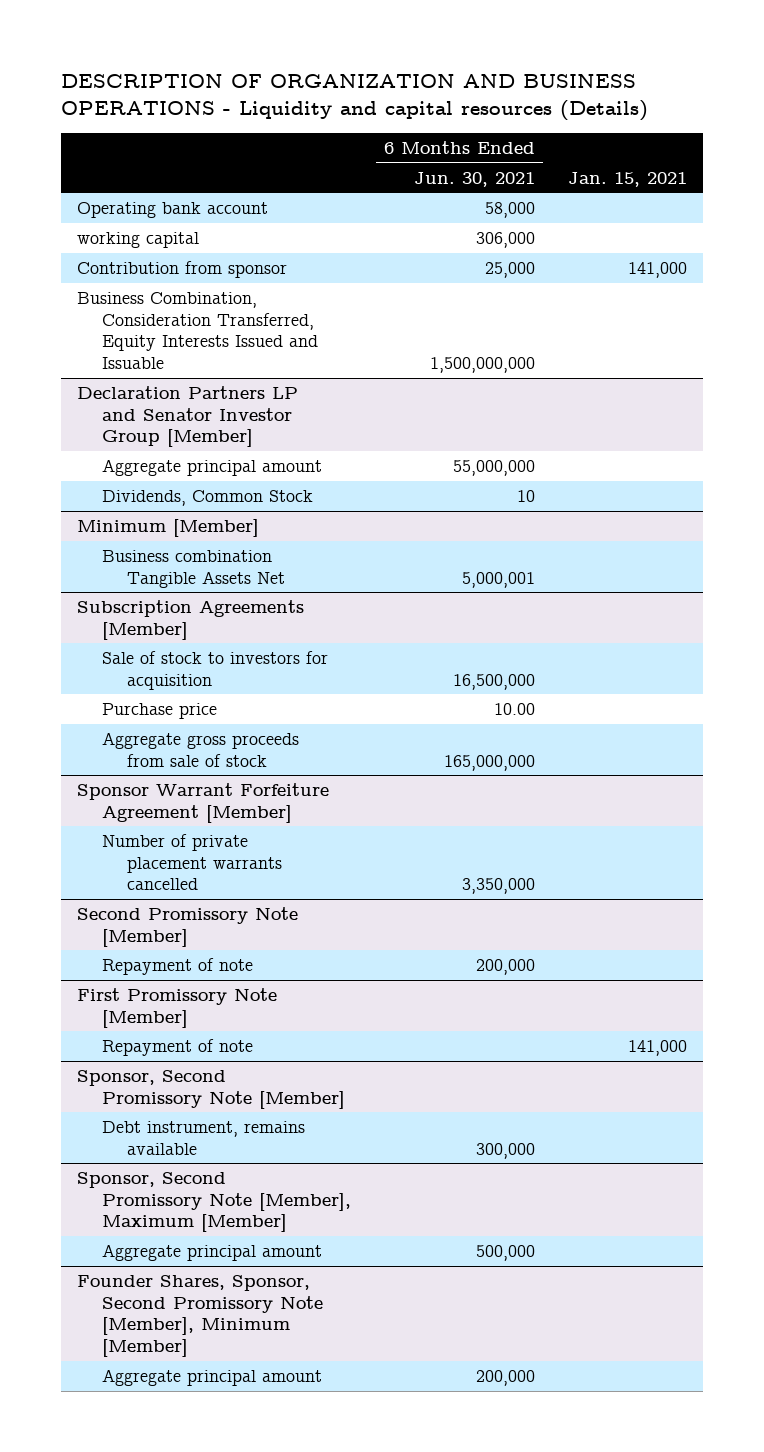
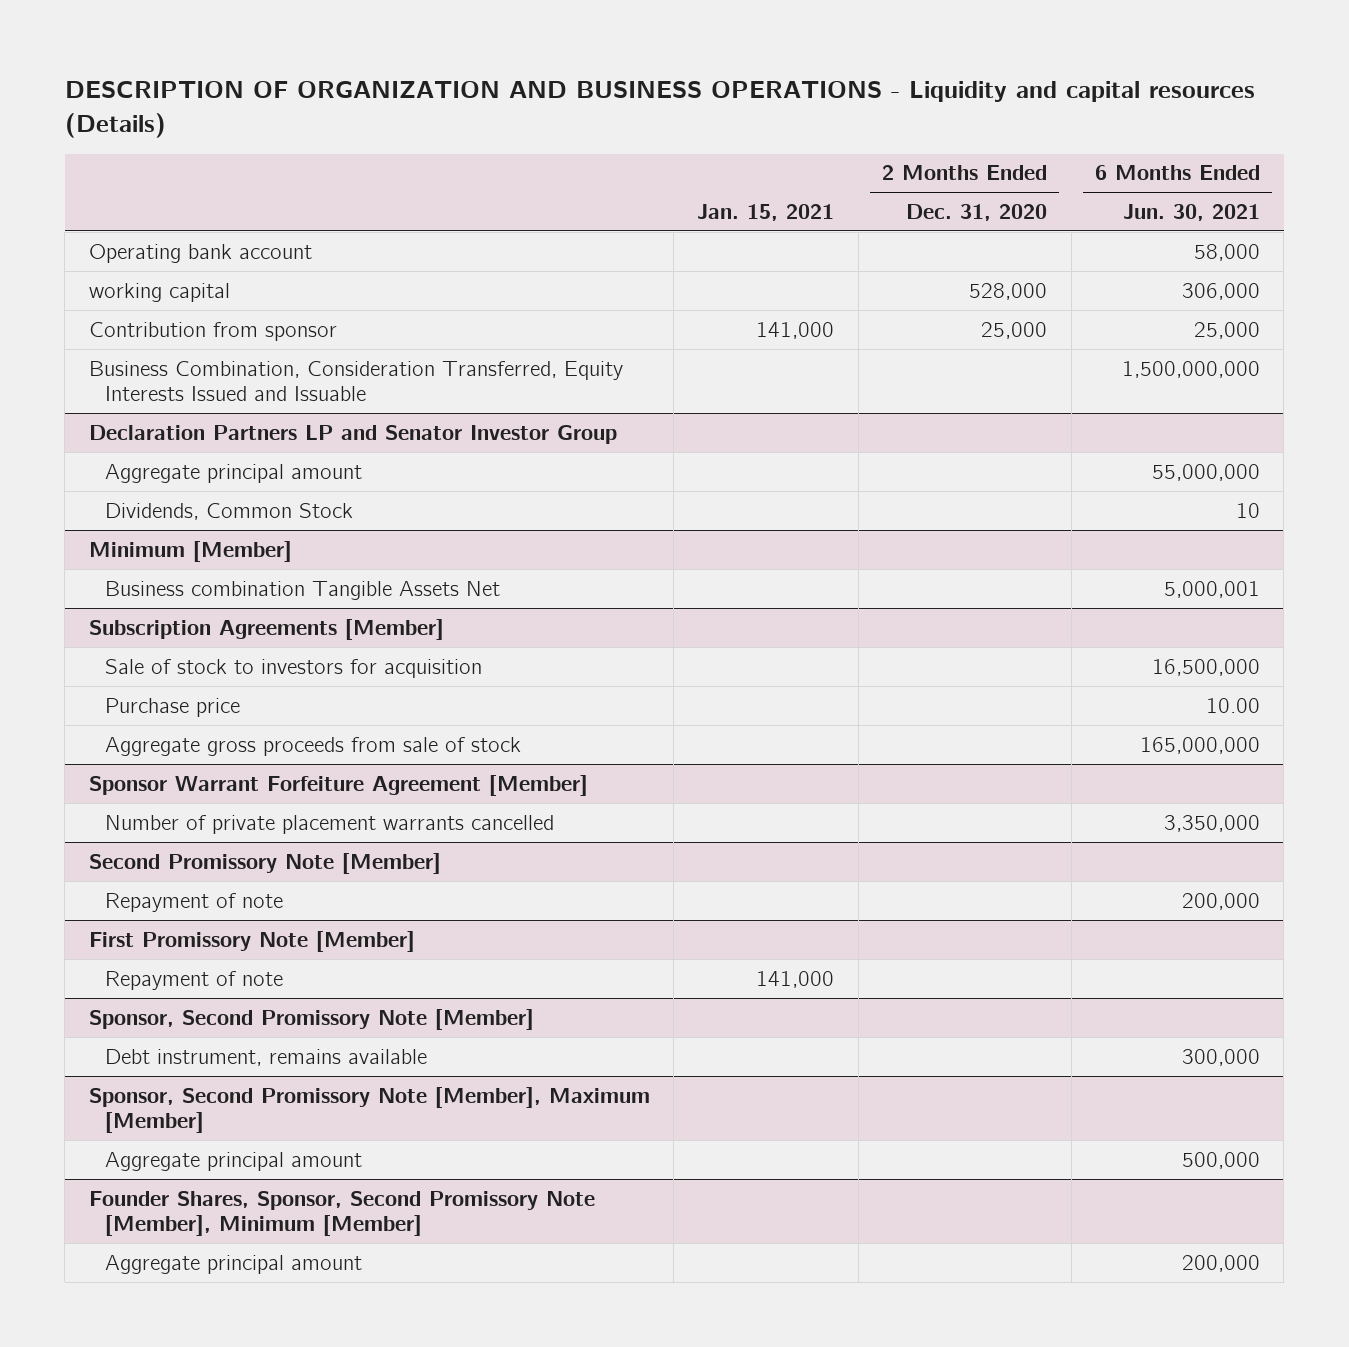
- | 6 Months Ended Jun. 30, 2021 | Jan. 15, 2021
+ | Jan. 15, 2021 | 2 Months Ended Dec. 31, 2020 | 6 Months Ended Jun. 30, 2021
- Declaration Partners LP and Senator Investor Group [Member]
+ Declaration Partners LP and Senator Investor Group

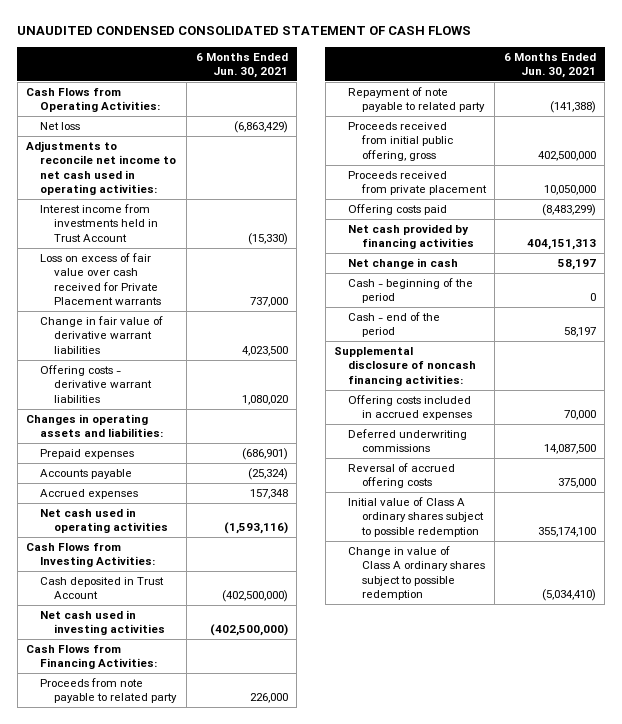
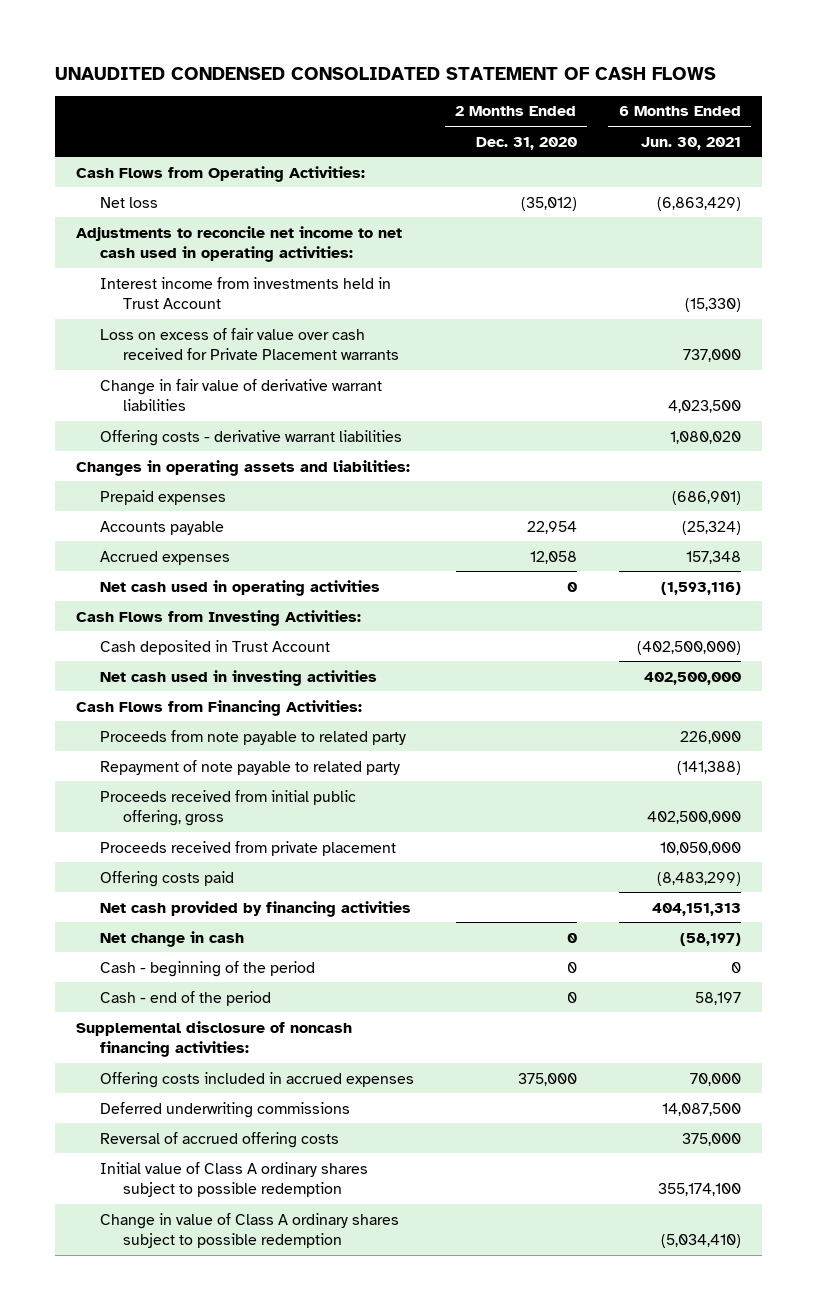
- | 6 Months Ended Jun. 30, 2021
+ | 2 Months Ended Dec. 31, 2020 | 6 Months Ended Jun. 30, 2021
- Net cash used in investing activities | (402,500,000)
+ Net cash used in investing activities | | 402,500,000
- Net change in cash | 58,197
+ Net change in cash | 0 | (58,197)

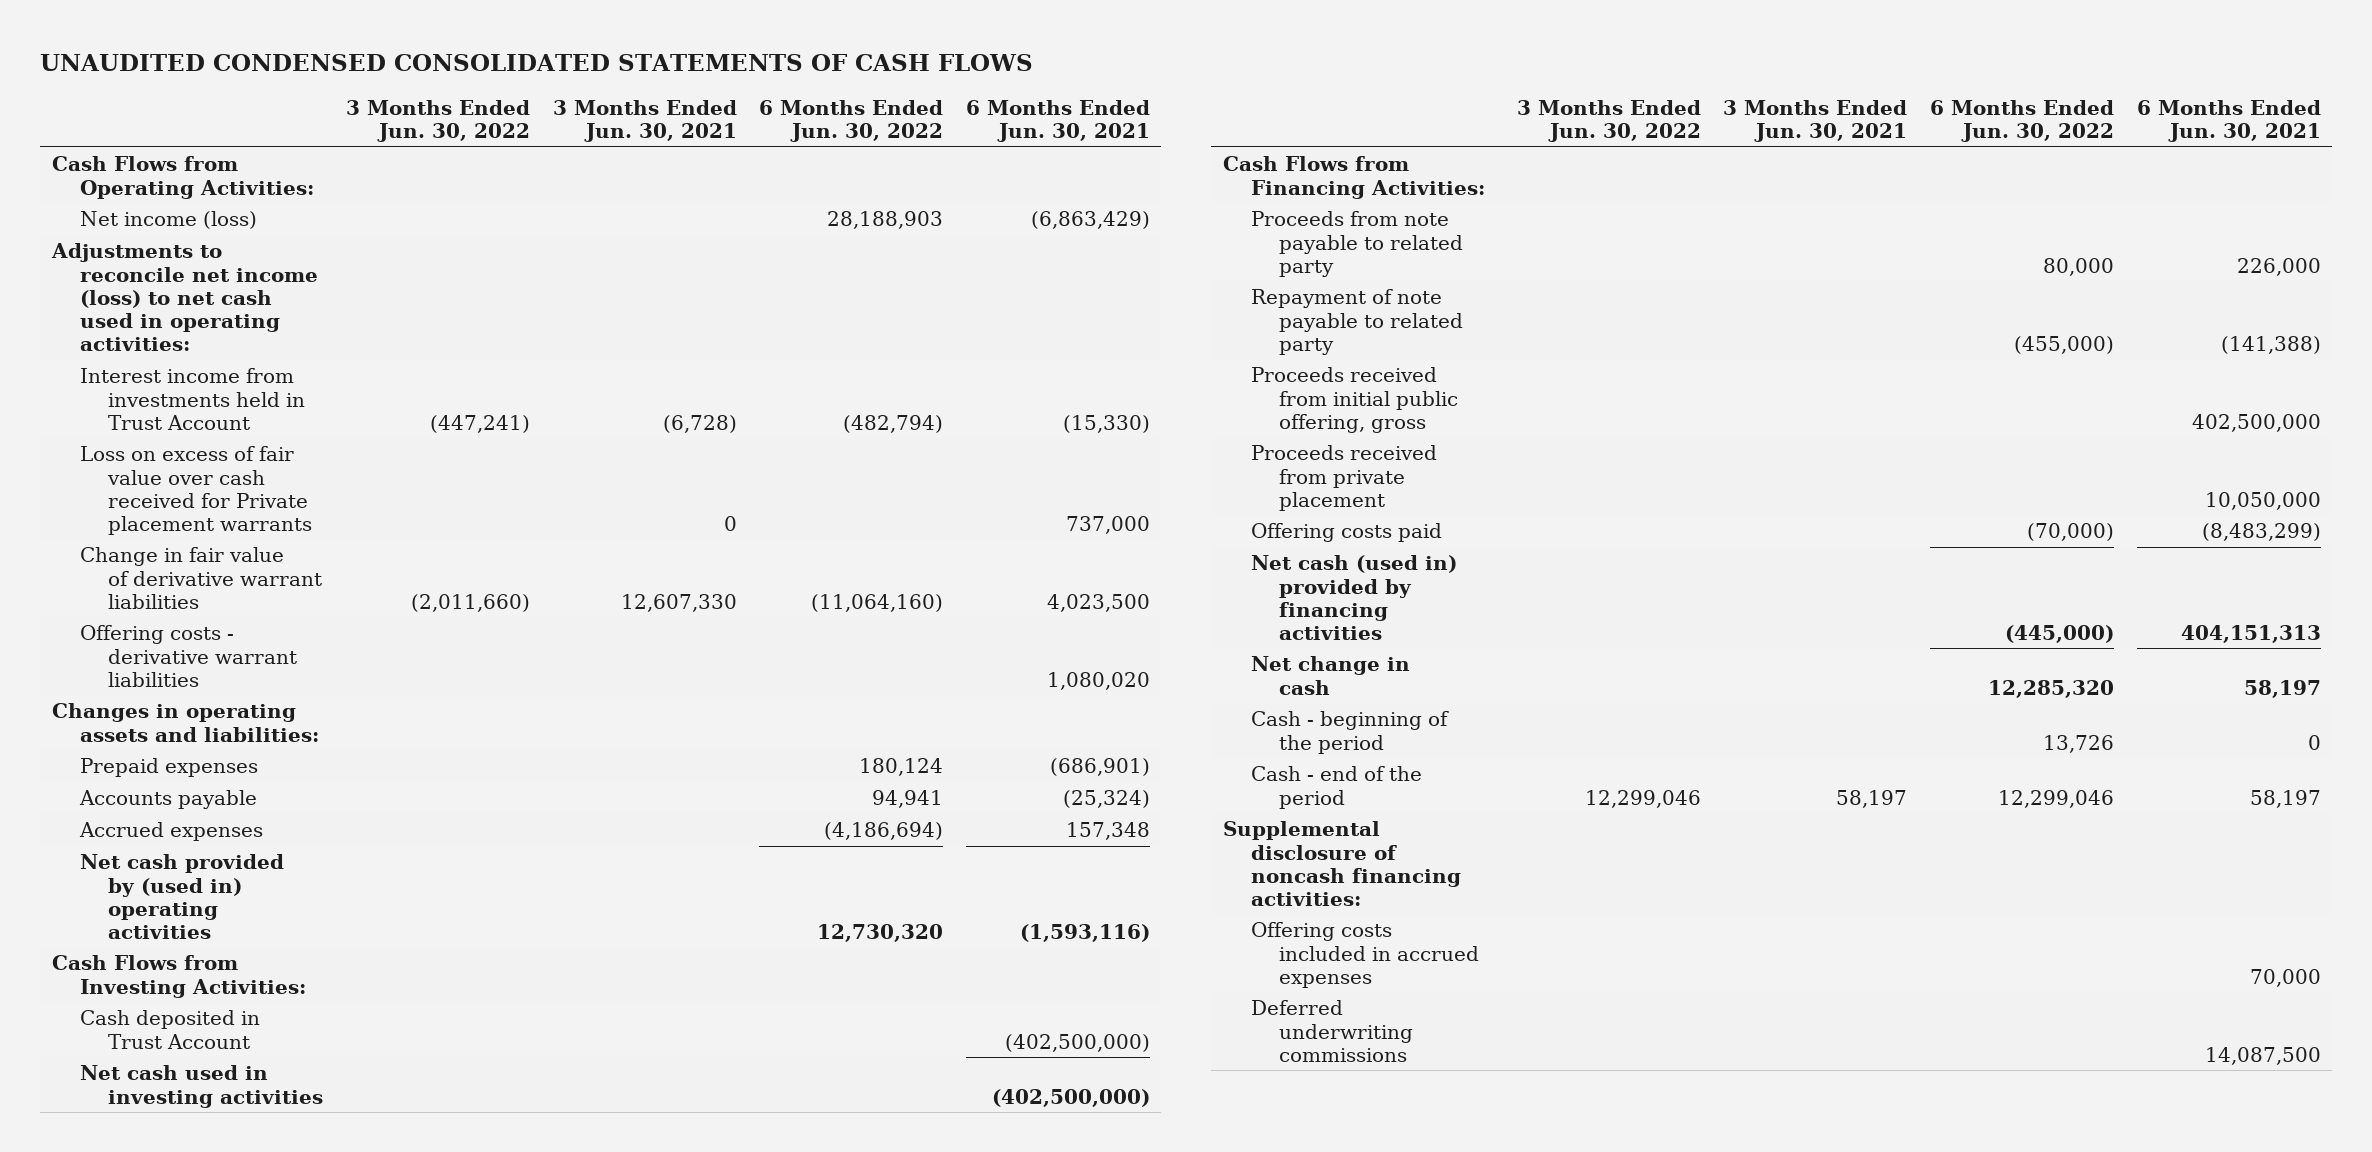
- UNAUDITED CONDENSED CONSOLIDATED STATEMENT OF CASH FLOWS
+ UNAUDITED CONDENSED CONSOLIDATED STATEMENTS OF CASH FLOWS
- | 2 Months Ended Dec. 31, 2020 | 6 Months Ended Jun. 30, 2021
+ | 3 Months Ended Jun. 30, 2022 | 3 Months Ended Jun. 30, 2021 | 6 Months Ended Jun. 30, 2022 | 6 Months Ended Jun. 30, 2021
- Net loss | (35,012) | (6,863,429)
- Adjustments to reconcile net income to net cash used in operating activities:
+ Net income (loss) | | | 28,188,903 | (6,863,429)
+ Adjustments to reconcile net income (loss) to net cash used in operating activities:
- Loss on excess of fair value over cash received for Private Placement warrants | | 737,000
+ Loss on excess of fair value over cash received for Private placement warrants | | 0 | | 737,000
- Net cash used in operating activities | 0 | (1,593,116)
+ Net cash provided by (used in) operating activities | | | 12,730,320 | (1,593,116)
- Net cash used in investing activities | | 402,500,000
+ Net cash used in investing activities | | | | (402,500,000)
- Net cash provided by financing activities | | 404,151,313
- Net change in cash | 0 | (58,197)
+ Net cash (used in) provided by financing activities | | | (445,000) | 404,151,313
+ Net change in cash | | | 12,285,320 | 58,197
- Reversal of accrued offering costs | | 375,000
- Initial value of Class A ordinary shares subject to possible redemption | | 355,174,100
- Change in value of Class A ordinary shares subject to possible redemption | | (5,034,410)

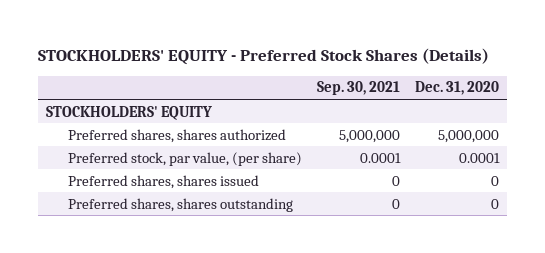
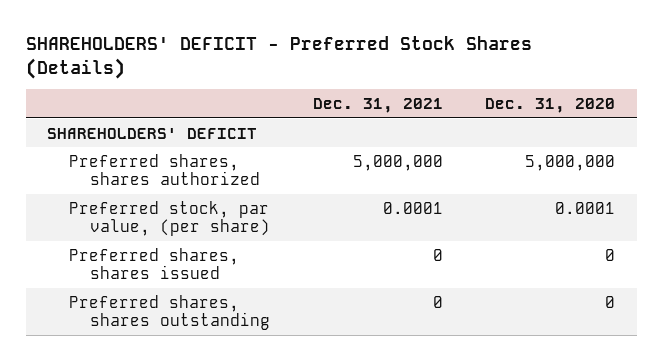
- STOCKHOLDERS' EQUITY - Preferred Stock Shares (Details)
+ SHAREHOLDERS' DEFICIT - Preferred Stock Shares (Details)
- | Sep. 30, 2021 | Dec. 31, 2020
+ | Dec. 31, 2021 | Dec. 31, 2020
- STOCKHOLDERS' EQUITY
+ SHAREHOLDERS' DEFICIT

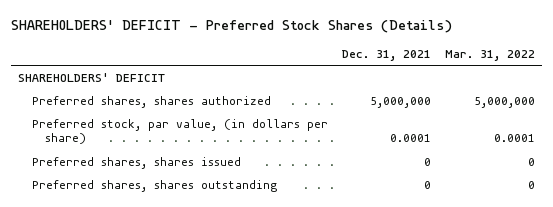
- | Dec. 31, 2021 | Dec. 31, 2020
+ | Dec. 31, 2021 | Mar. 31, 2022
- Preferred stock, par value, (per share) | 0.0001 | 0.0001
+ Preferred stock, par value, (in dollars per share) | 0.0001 | 0.0001

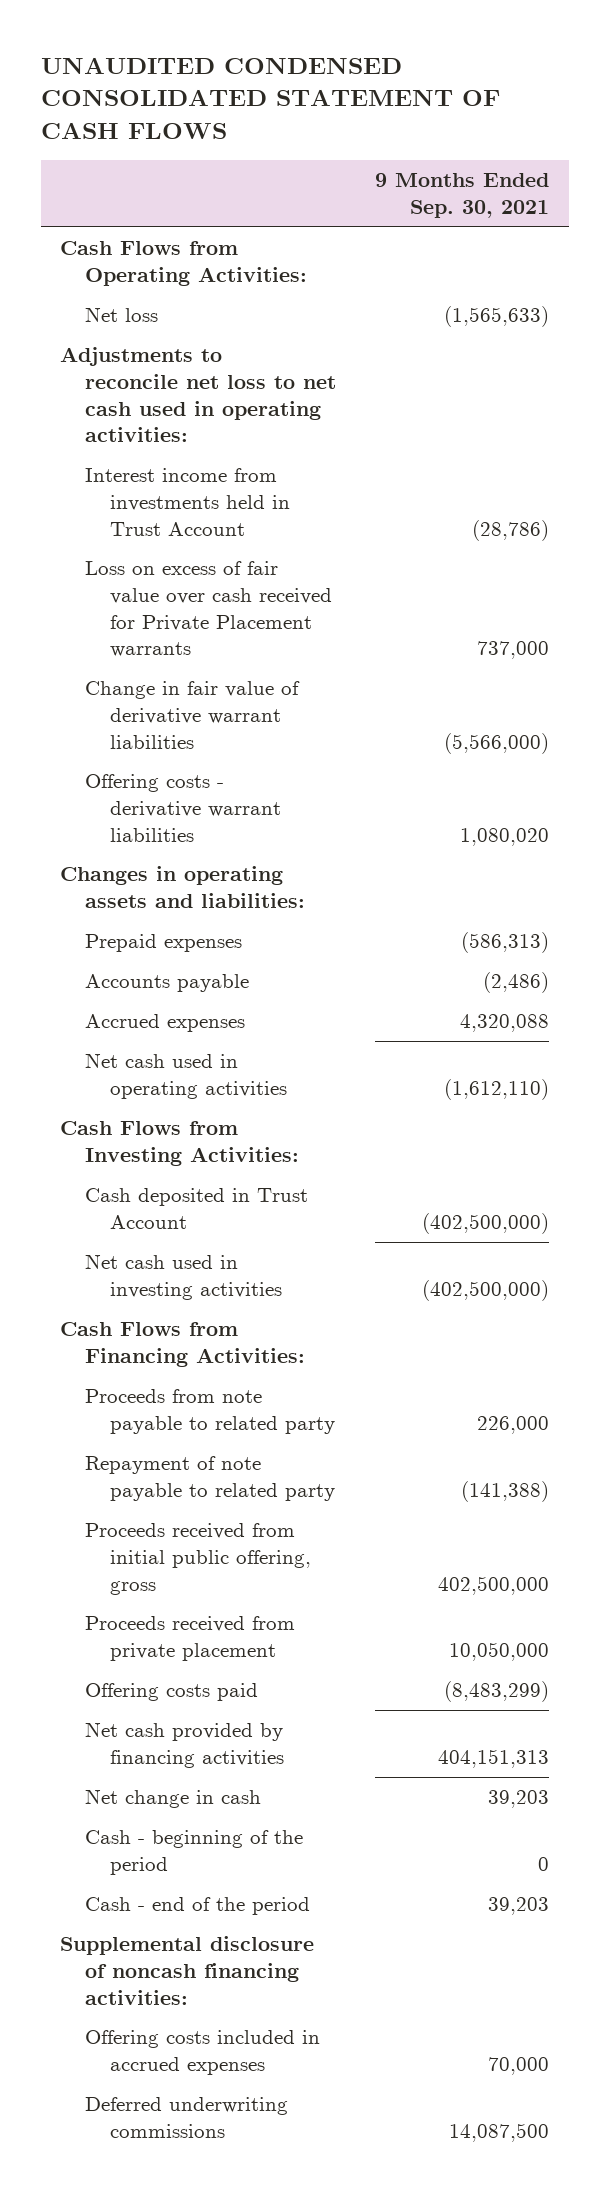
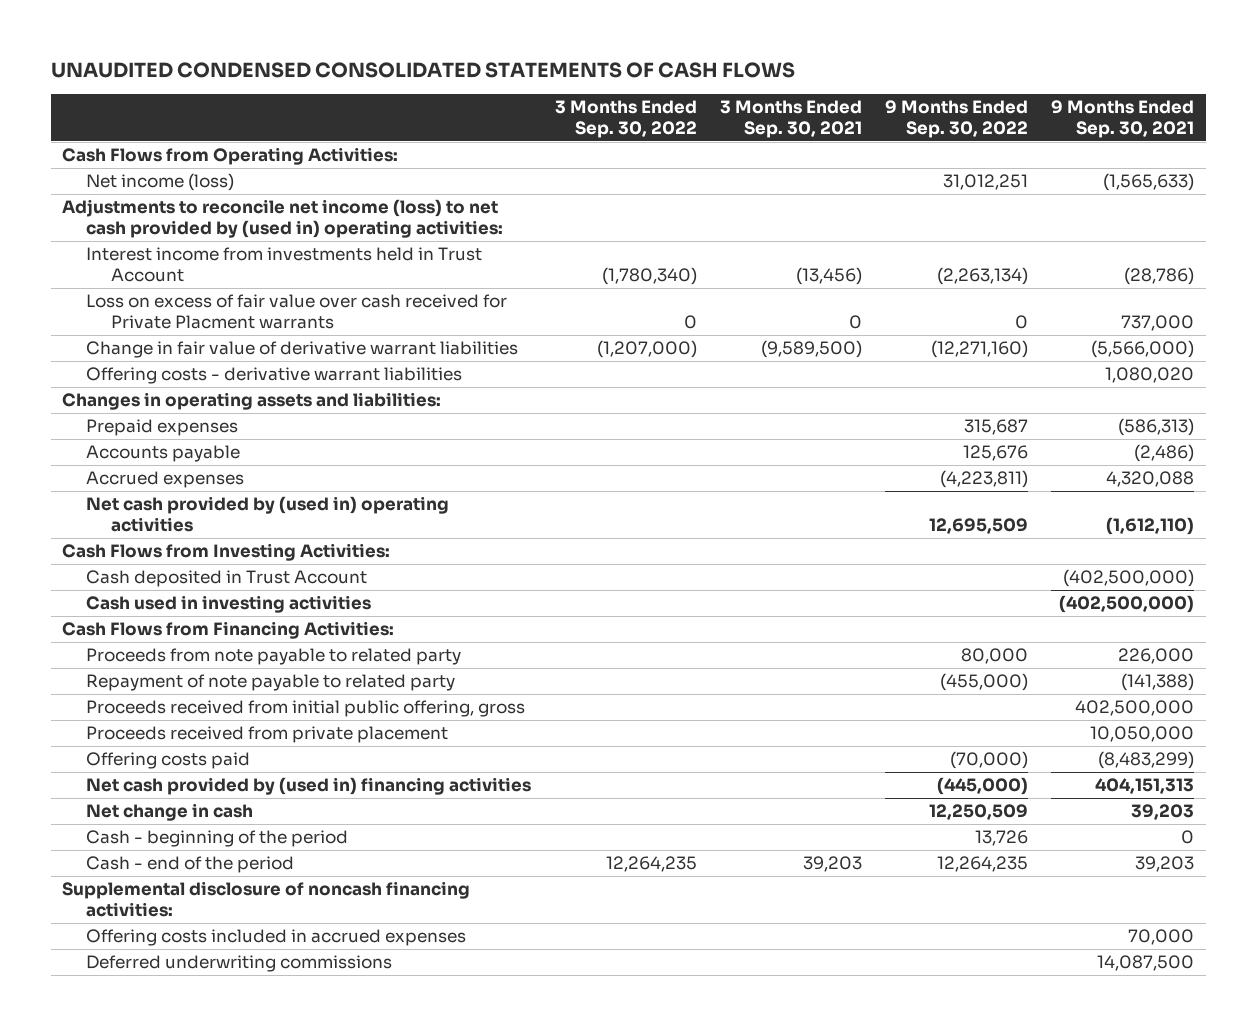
- UNAUDITED CONDENSED CONSOLIDATED STATEMENT OF CASH FLOWS
+ UNAUDITED CONDENSED CONSOLIDATED STATEMENTS OF CASH FLOWS
- | 9 Months Ended Sep. 30, 2021
+ | 3 Months Ended Sep. 30, 2022 | 3 Months Ended Sep. 30, 2021 | 9 Months Ended Sep. 30, 2022 | 9 Months Ended Sep. 30, 2021
- Net loss | (1,565,633)
- Adjustments to reconcile net loss to net cash used in operating activities:
+ Net income (loss) | | | 31,012,251 | (1,565,633)
+ Adjustments to reconcile net income (loss) to net cash provided by (used in) operating activities:
- Loss on excess of fair value over cash received for Private Placement warrants | 737,000
+ Loss on excess of fair value over cash received for Private Placment warrants | 0 | 0 | 0 | 737,000
- Net cash used in operating activities | (1,612,110)
+ Net cash provided by (used in) operating activities | | | 12,695,509 | (1,612,110)
- Net cash used in investing activities | (402,500,000)
+ Cash used in investing activities | | | | (402,500,000)
- Net cash provided by financing activities | 404,151,313
+ Net cash provided by (used in) financing activities | | | (445,000) | 404,151,313

